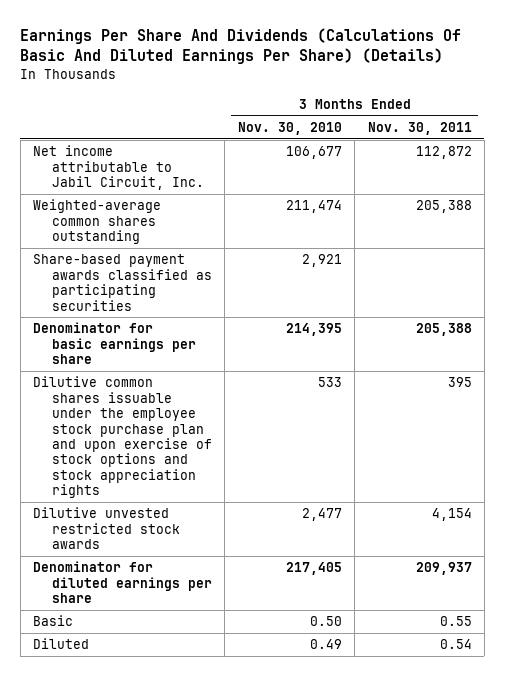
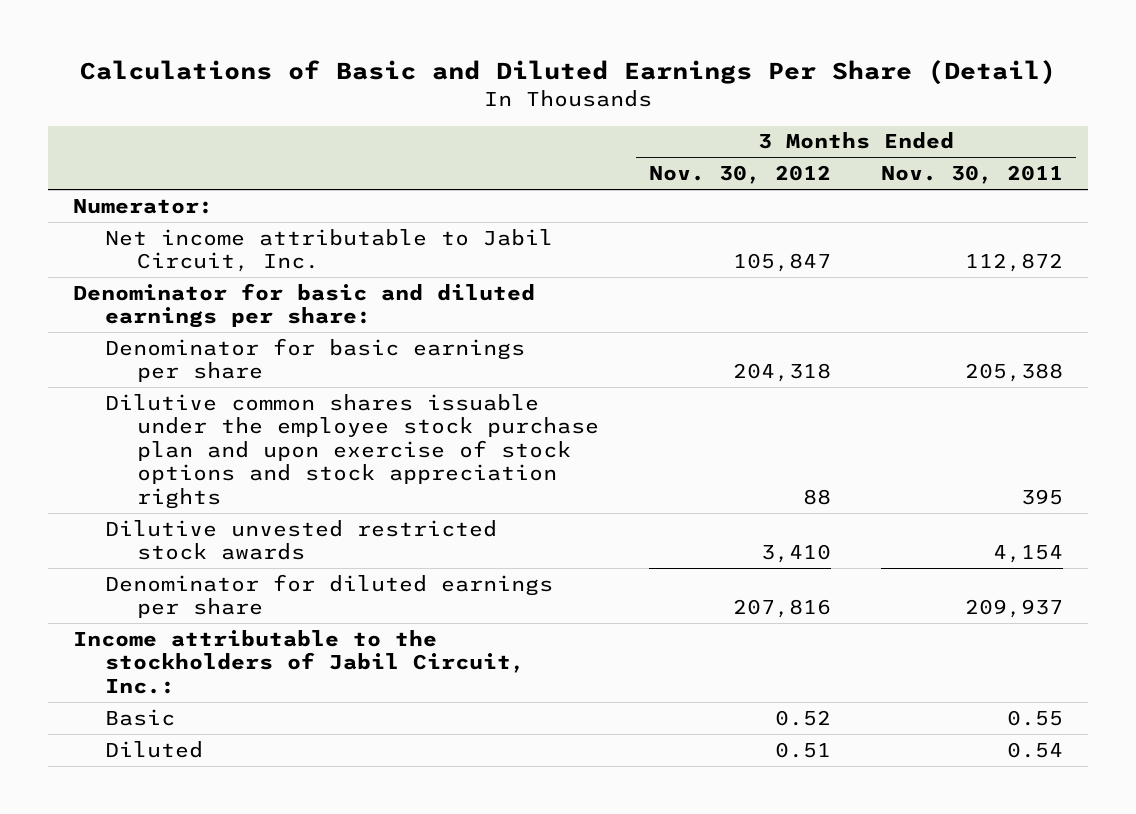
- Earnings Per Share And Dividends (Calculations Of Basic And Diluted Earnings Per Share) (Details)
+ Calculations of Basic and Diluted Earnings Per Share (Detail)
- | 3 Months Ended Nov. 30, 2010 | 3 Months Ended Nov. 30, 2011
+ | 3 Months Ended Nov. 30, 2012 | 3 Months Ended Nov. 30, 2011
+ Numerator:
- Weighted-average common shares outstanding | 211,474 | 205,388
- Share-based payment awards classified as participating securities | 2,921 |
+ Denominator for basic and diluted earnings per share:
+ Income attributable to the stockholders of Jabil Circuit, Inc.:

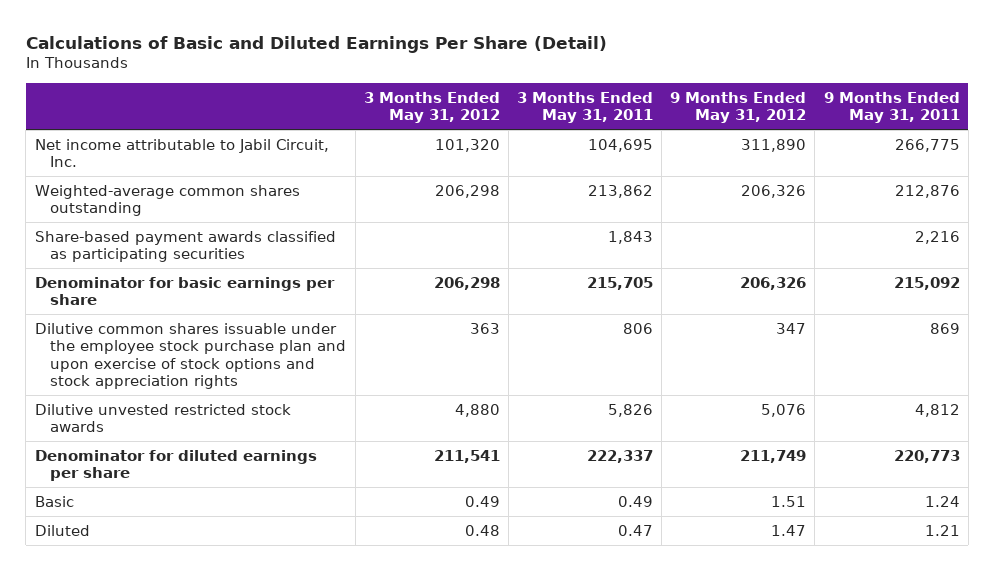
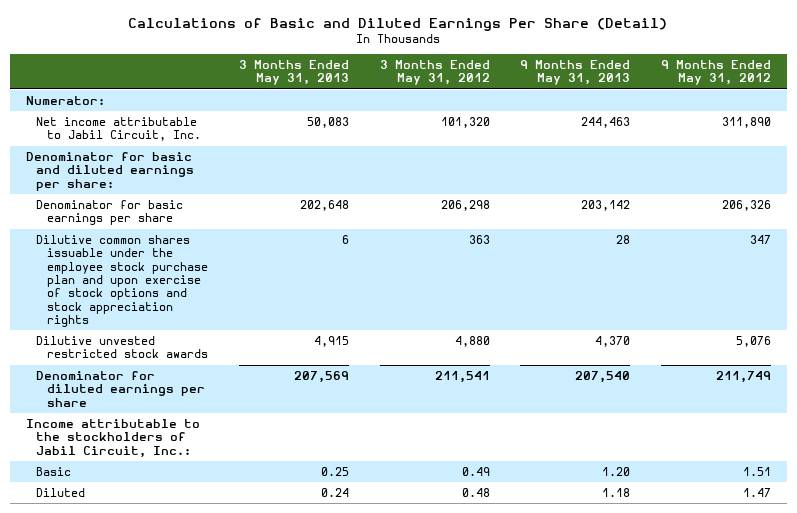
- | 3 Months Ended May 31, 2012 | 3 Months Ended May 31, 2011 | 9 Months Ended May 31, 2012 | 9 Months Ended May 31, 2011
+ | 3 Months Ended May 31, 2013 | 3 Months Ended May 31, 2012 | 9 Months Ended May 31, 2013 | 9 Months Ended May 31, 2012
+ Numerator:
- Weighted-average common shares outstanding | 206,298 | 213,862 | 206,326 | 212,876
- Share-based payment awards classified as participating securities | | 1,843 | | 2,216
+ Denominator for basic and diluted earnings per share:
+ Income attributable to the stockholders of Jabil Circuit, Inc.:

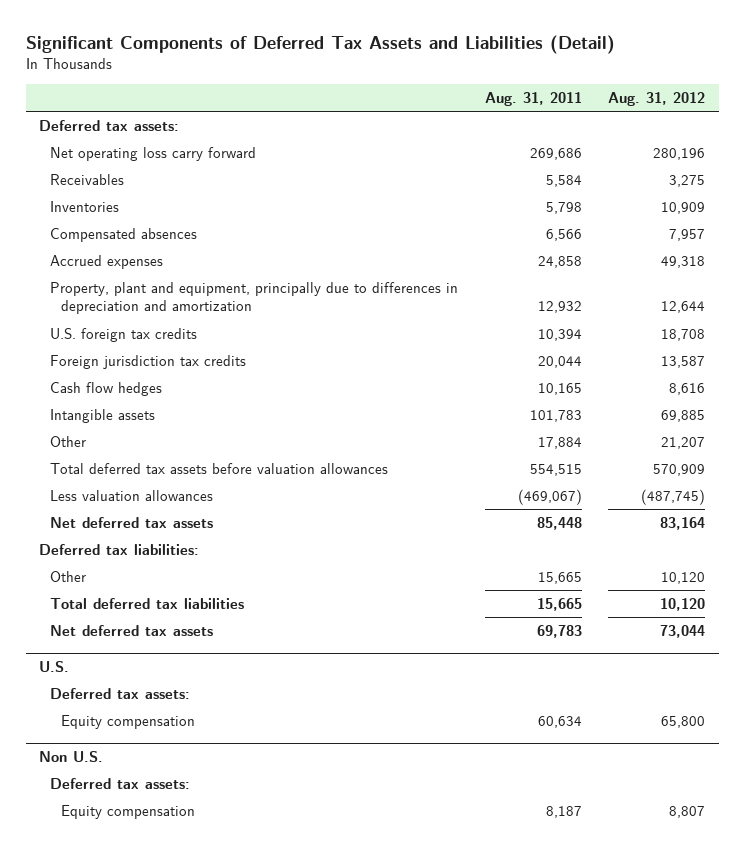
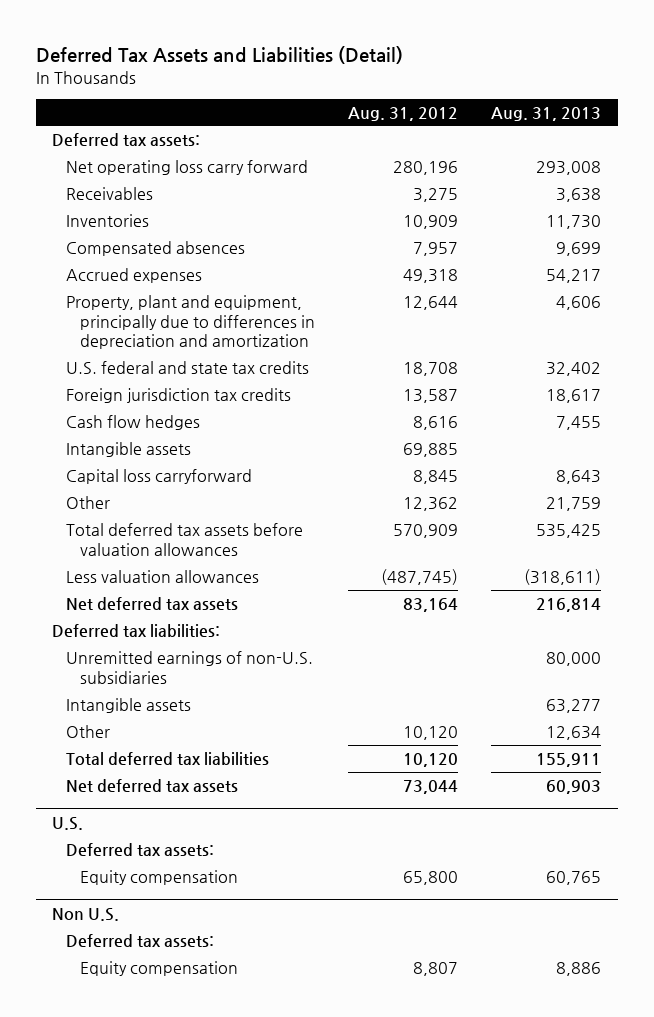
- Significant Components of Deferred Tax Assets and Liabilities (Detail)
+ Deferred Tax Assets and Liabilities (Detail)
- | Aug. 31, 2011 | Aug. 31, 2012
+ | Aug. 31, 2012 | Aug. 31, 2013
- U.S. foreign tax credits | 10,394 | 18,708
+ U.S. federal and state tax credits | 18,708 | 32,402
- Other | 17,884 | 21,207
+ Capital loss carryforward | 8,845 | 8,643
+ Other | 12,362 | 21,759
+ Unremitted earnings of non-U.S. subsidiaries | | 80,000
+ Intangible assets | | 63,277

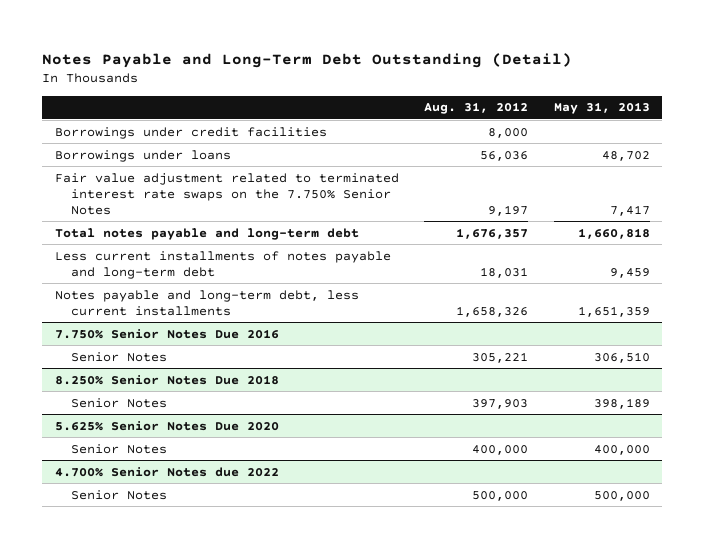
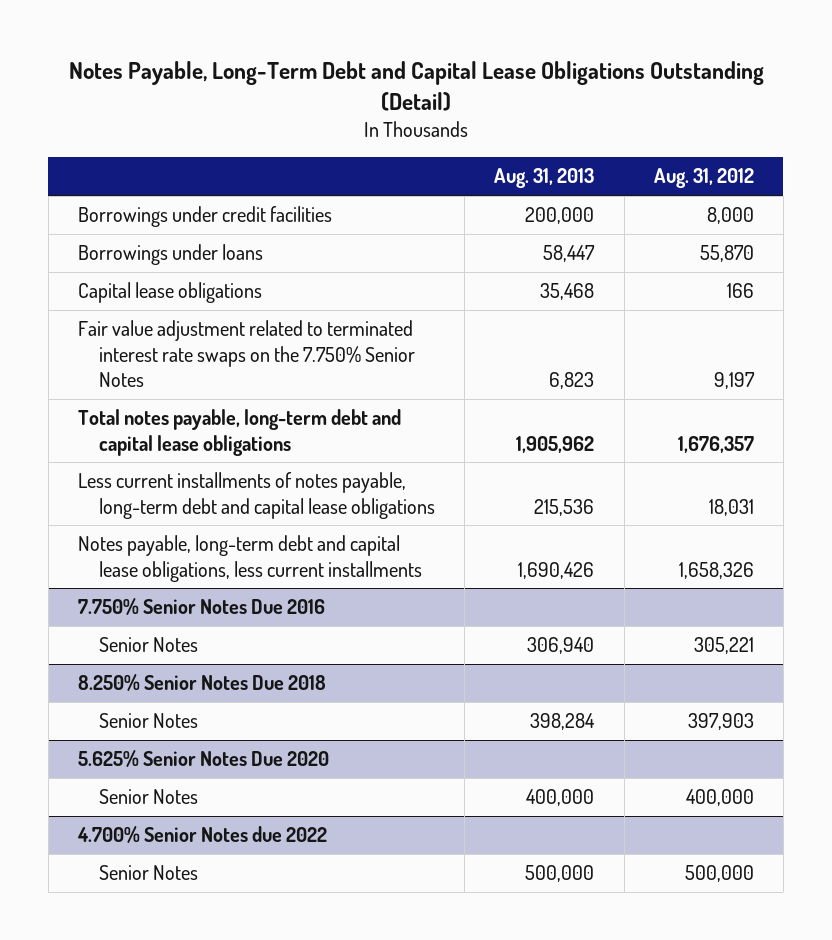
- Notes Payable and Long-Term Debt Outstanding (Detail)
+ Notes Payable, Long-Term Debt and Capital Lease Obligations Outstanding (Detail)
- | Aug. 31, 2012 | May 31, 2013
+ | Aug. 31, 2013 | Aug. 31, 2012
- Borrowings under loans | 56,036 | 48,702
+ Borrowings under loans | 58,447 | 55,870
+ Capital lease obligations | 35,468 | 166
- Total notes payable and long-term debt | 1,676,357 | 1,660,818
- Less current installments of notes payable and long-term debt | 18,031 | 9,459
- Notes payable and long-term debt, less current installments | 1,658,326 | 1,651,359
+ Total notes payable, long-term debt and capital lease obligations | 1,905,962 | 1,676,357
+ Less current installments of notes payable, long-term debt and capital lease obligations | 215,536 | 18,031
+ Notes payable, long-term debt and capital lease obligations, less current installments | 1,690,426 | 1,658,326

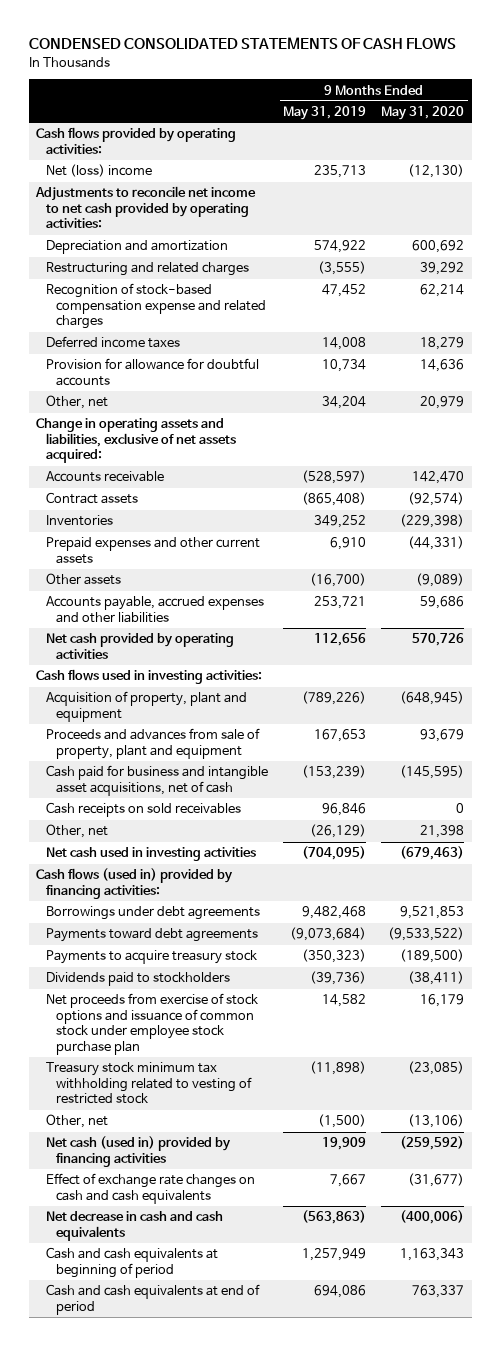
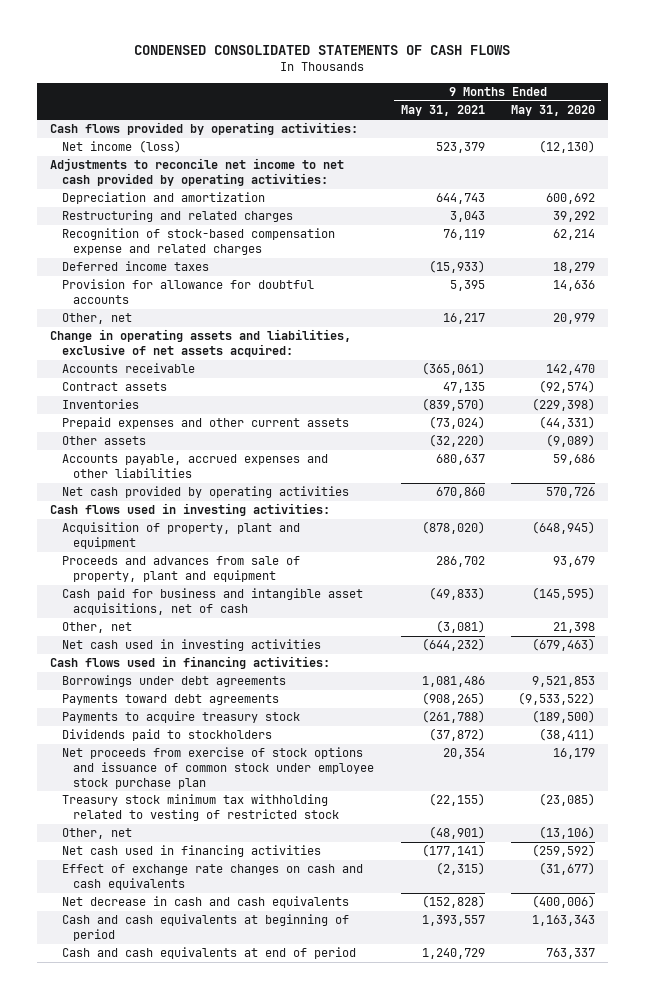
- | 9 Months Ended May 31, 2019 | 9 Months Ended May 31, 2020
+ | 9 Months Ended May 31, 2021 | 9 Months Ended May 31, 2020
- Net (loss) income | 235,713 | (12,130)
+ Net income (loss) | 523,379 | (12,130)
- Cash receipts on sold receivables | 96,846 | 0
- Cash flows (used in) provided by financing activities:
+ Cash flows used in financing activities:
- Net cash (used in) provided by financing activities | 19,909 | (259,592)
+ Net cash used in financing activities | (177,141) | (259,592)

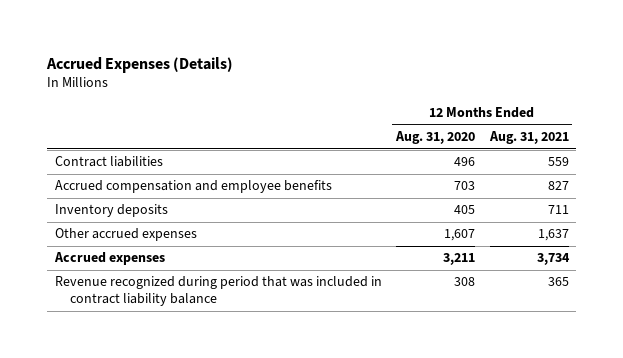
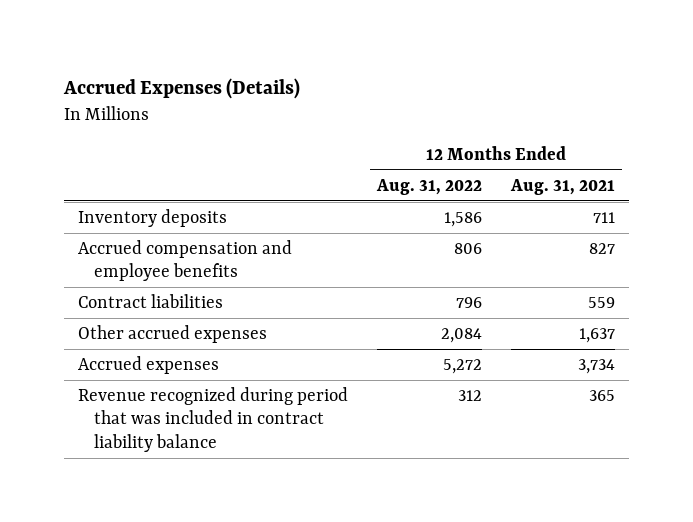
- | 12 Months Ended Aug. 31, 2020 | 12 Months Ended Aug. 31, 2021
+ | 12 Months Ended Aug. 31, 2022 | 12 Months Ended Aug. 31, 2021
moved down: Accrued compensation and employee benefits | 806 | 827
moved down: Contract liabilities | 796 | 559

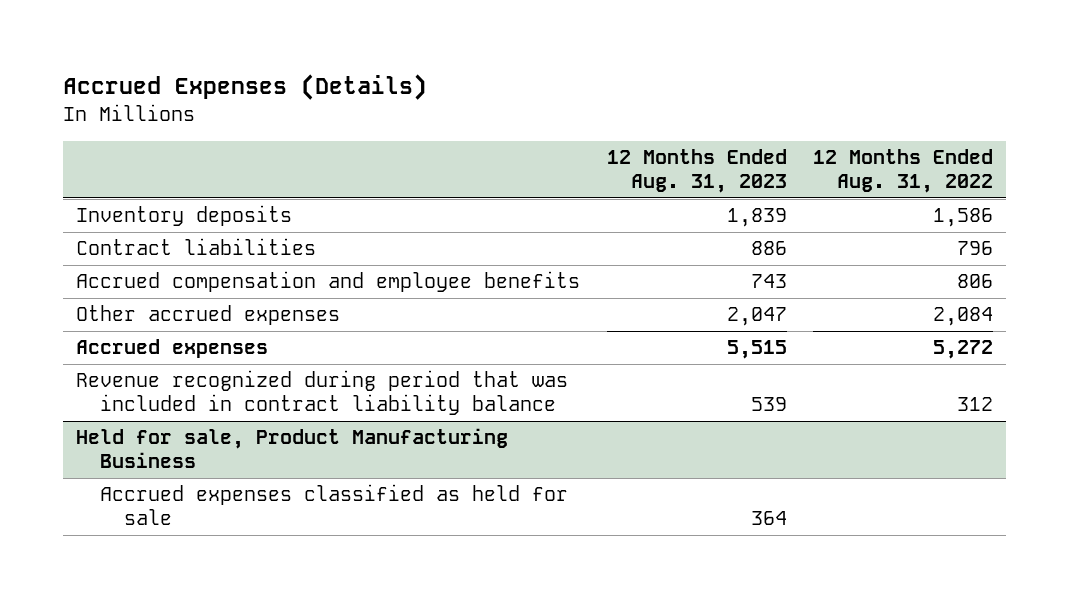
- | 12 Months Ended Aug. 31, 2022 | 12 Months Ended Aug. 31, 2021
+ | 12 Months Ended Aug. 31, 2023 | 12 Months Ended Aug. 31, 2022
moved down: Accrued compensation and employee benefits | 743 | 806
+ Held for sale, Product Manufacturing Business
+ Accrued expenses classified as held for sale | 364 |

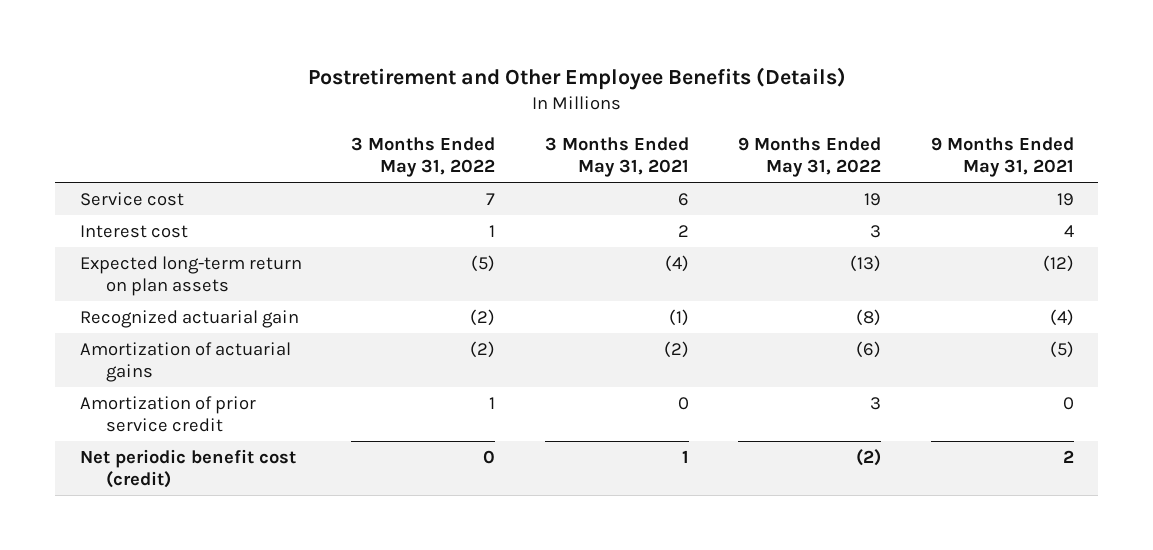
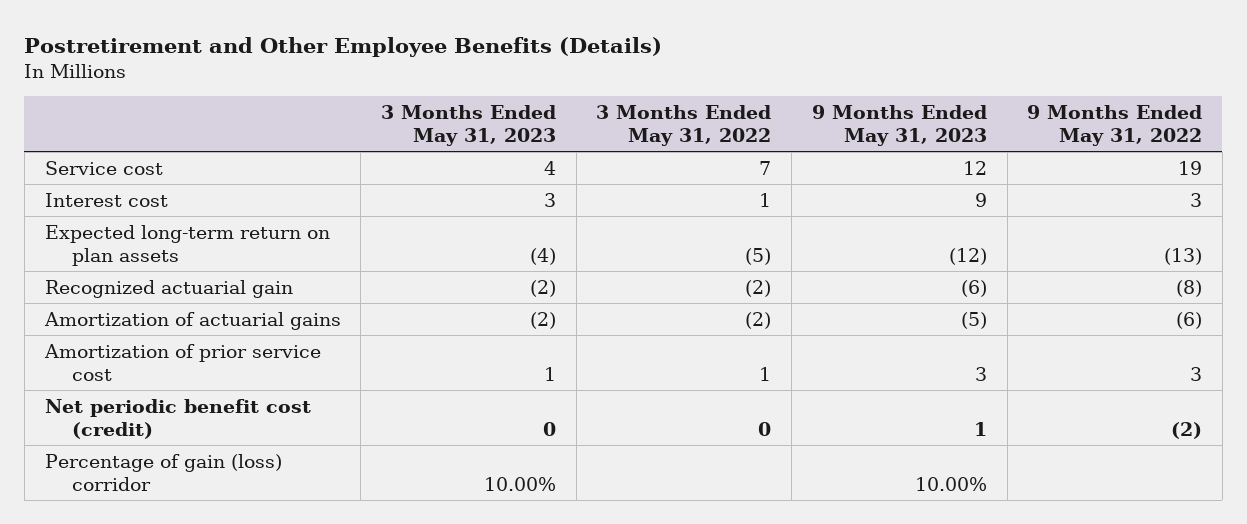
- | 3 Months Ended May 31, 2022 | 3 Months Ended May 31, 2021 | 9 Months Ended May 31, 2022 | 9 Months Ended May 31, 2021
+ | 3 Months Ended May 31, 2023 | 3 Months Ended May 31, 2022 | 9 Months Ended May 31, 2023 | 9 Months Ended May 31, 2022
- Amortization of prior service credit | 1 | 0 | 3 | 0
+ Amortization of prior service cost | 1 | 1 | 3 | 3
+ Percentage of gain (loss) corridor | 10.00% | | 10.00% |

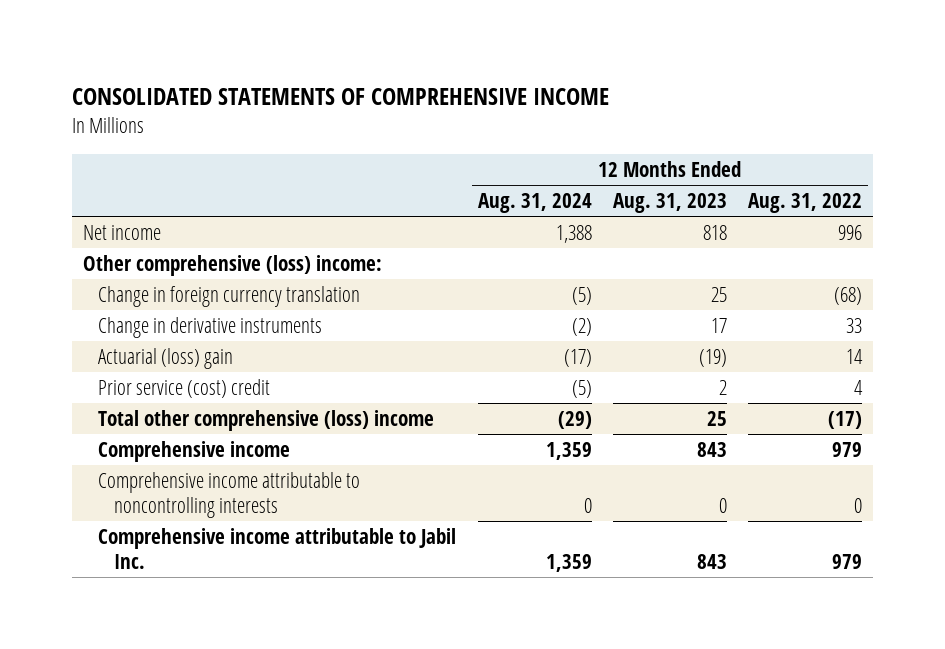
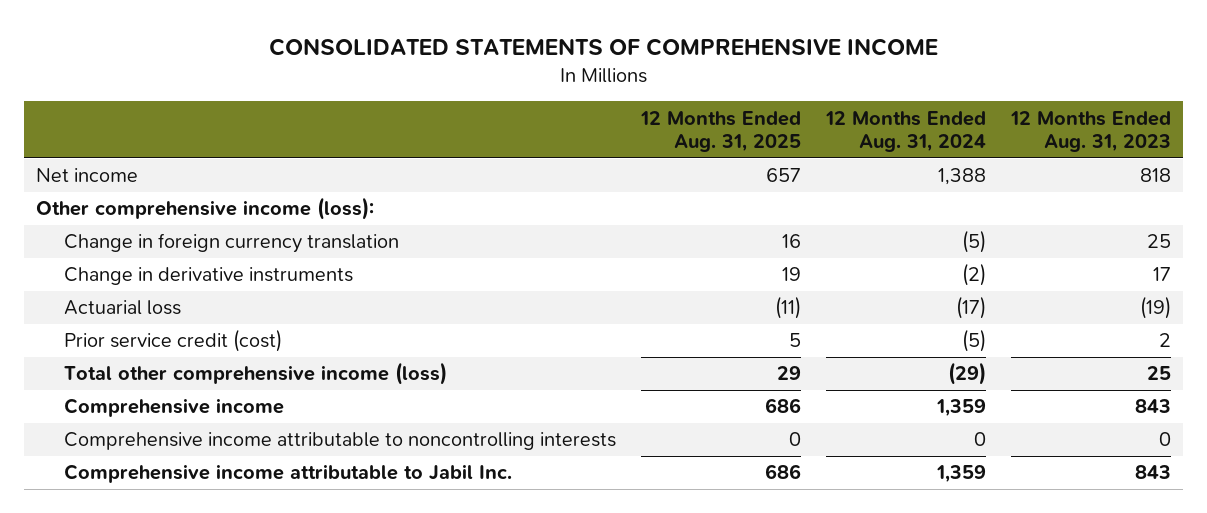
- | 12 Months Ended Aug. 31, 2024 | 12 Months Ended Aug. 31, 2023 | 12 Months Ended Aug. 31, 2022
+ | 12 Months Ended Aug. 31, 2025 | 12 Months Ended Aug. 31, 2024 | 12 Months Ended Aug. 31, 2023
- Other comprehensive (loss) income:
+ Other comprehensive income (loss):
- Actuarial (loss) gain | (17) | (19) | 14
- Prior service (cost) credit | (5) | 2 | 4
- Total other comprehensive (loss) income | (29) | 25 | (17)
+ Actuarial loss | (11) | (17) | (19)
+ Prior service credit (cost) | 5 | (5) | 2
+ Total other comprehensive income (loss) | 29 | (29) | 25

